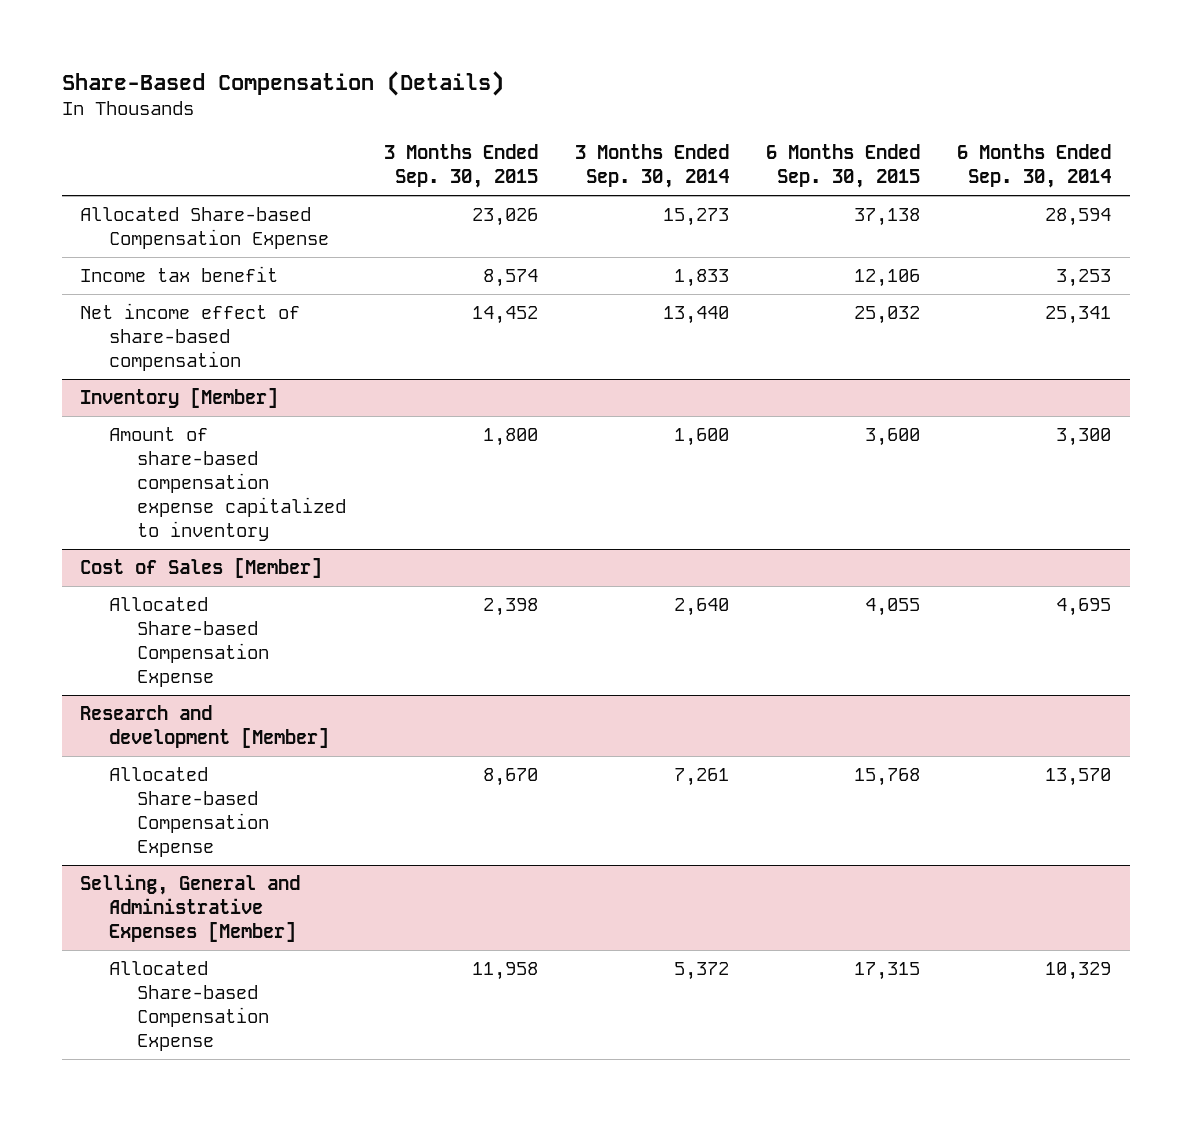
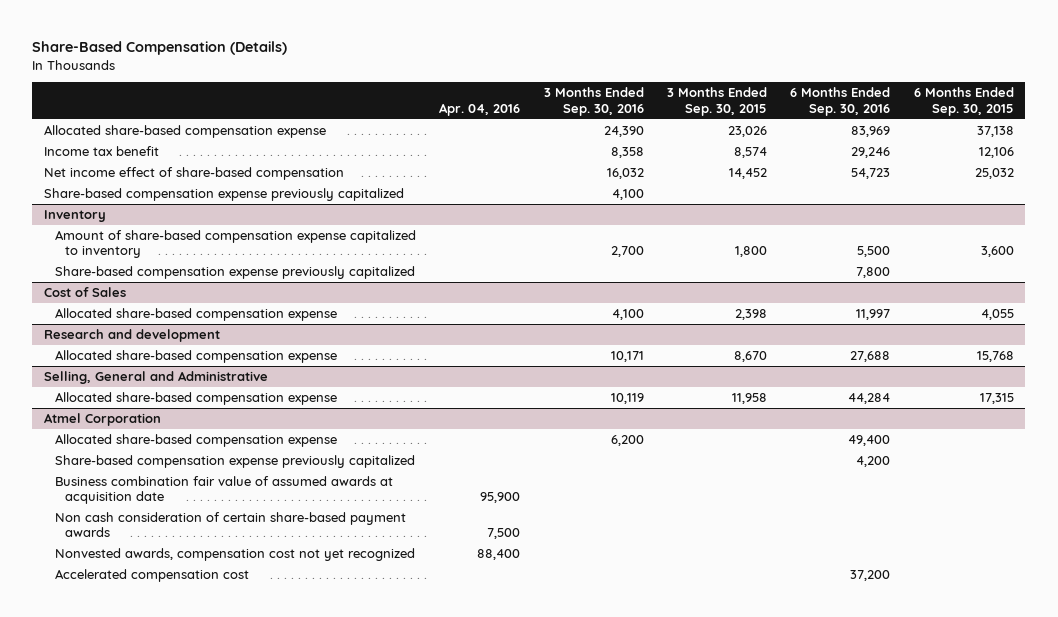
- | 3 Months Ended Sep. 30, 2015 | 3 Months Ended Sep. 30, 2014 | 6 Months Ended Sep. 30, 2015 | 6 Months Ended Sep. 30, 2014
+ | Apr. 04, 2016 | 3 Months Ended Sep. 30, 2016 | 3 Months Ended Sep. 30, 2015 | 6 Months Ended Sep. 30, 2016 | 6 Months Ended Sep. 30, 2015
- Allocated Share-based Compensation Expense | 23,026 | 15,273 | 37,138 | 28,594
+ Allocated share-based compensation expense | | 24,390 | 23,026 | 83,969 | 37,138
- Inventory [Member]
+ Share-based compensation expense previously capitalized | | 4,100 | | |
+ Inventory
- Cost of Sales [Member]
- Allocated Share-based Compensation Expense | 2,398 | 2,640 | 4,055 | 4,695
- Research and development [Member]
- Allocated Share-based Compensation Expense | 8,670 | 7,261 | 15,768 | 13,570
- Selling, General and Administrative Expenses [Member]
- Allocated Share-based Compensation Expense | 11,958 | 5,372 | 17,315 | 10,329
+ Share-based compensation expense previously capitalized | | | | 7,800 |
+ Cost of Sales
+ Allocated share-based compensation expense | | 4,100 | 2,398 | 11,997 | 4,055
+ Research and development
+ Allocated share-based compensation expense | | 10,171 | 8,670 | 27,688 | 15,768
+ Selling, General and Administrative
+ Allocated share-based compensation expense | | 10,119 | 11,958 | 44,284 | 17,315
+ Atmel Corporation
+ Allocated share-based compensation expense | | 6,200 | | 49,400 |
+ Share-based compensation expense previously capitalized | | | | 4,200 |
+ Business combination fair value of assumed awards at acquisition date | 95,900 | | | |
+ Non cash consideration of certain share-based payment awards | 7,500 | | | |
+ Nonvested awards, compensation cost not yet recognized | 88,400 | | | |
+ Accelerated compensation cost | | | | 37,200 |

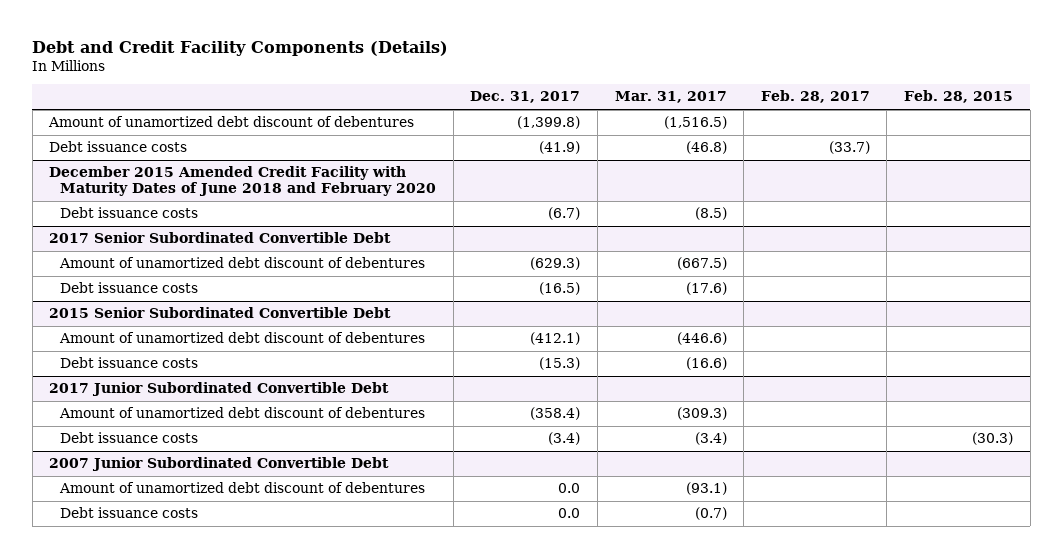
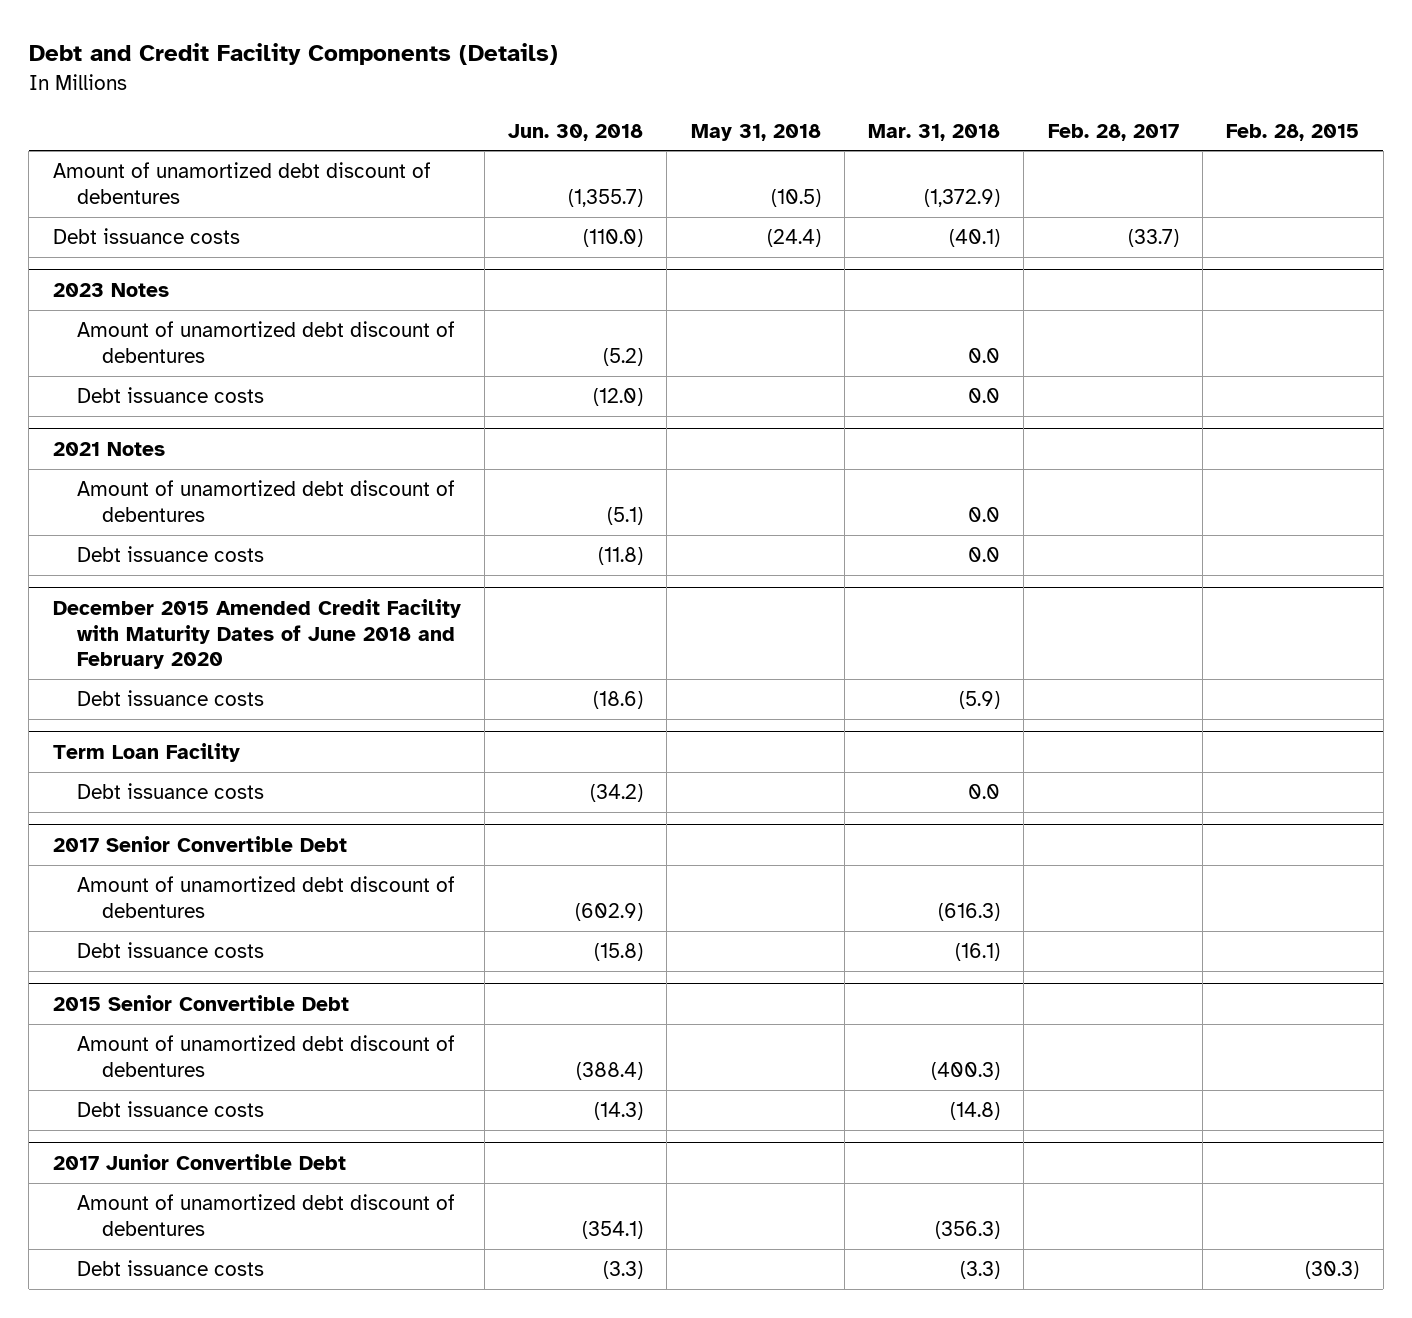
- | Dec. 31, 2017 | Mar. 31, 2017 | Feb. 28, 2017 | Feb. 28, 2015
+ | Jun. 30, 2018 | May 31, 2018 | Mar. 31, 2018 | Feb. 28, 2017 | Feb. 28, 2015
+ 2023 Notes
+ Amount of unamortized debt discount of debentures | (5.2) | | 0.0 | |
+ Debt issuance costs | (12.0) | | 0.0 | |
+ 2021 Notes
+ Amount of unamortized debt discount of debentures | (5.1) | | 0.0 | |
+ Debt issuance costs | (11.8) | | 0.0 | |
- 2017 Senior Subordinated Convertible Debt
+ Term Loan Facility
+ Debt issuance costs | (34.2) | | 0.0 | |
+ 2017 Senior Convertible Debt
- 2015 Senior Subordinated Convertible Debt
+ 2015 Senior Convertible Debt
- 2017 Junior Subordinated Convertible Debt
+ 2017 Junior Convertible Debt
- 2007 Junior Subordinated Convertible Debt
- Amount of unamortized debt discount of debentures | 0.0 | (93.1) | |
- Debt issuance costs | 0.0 | (0.7) | |

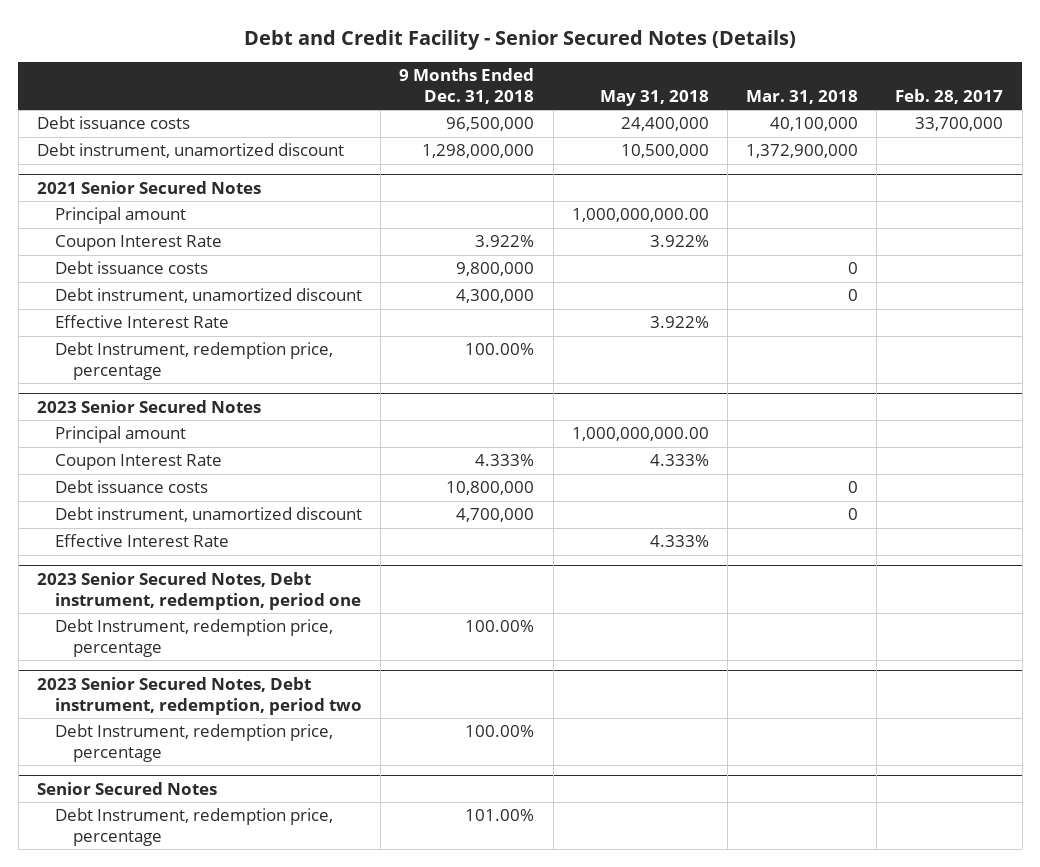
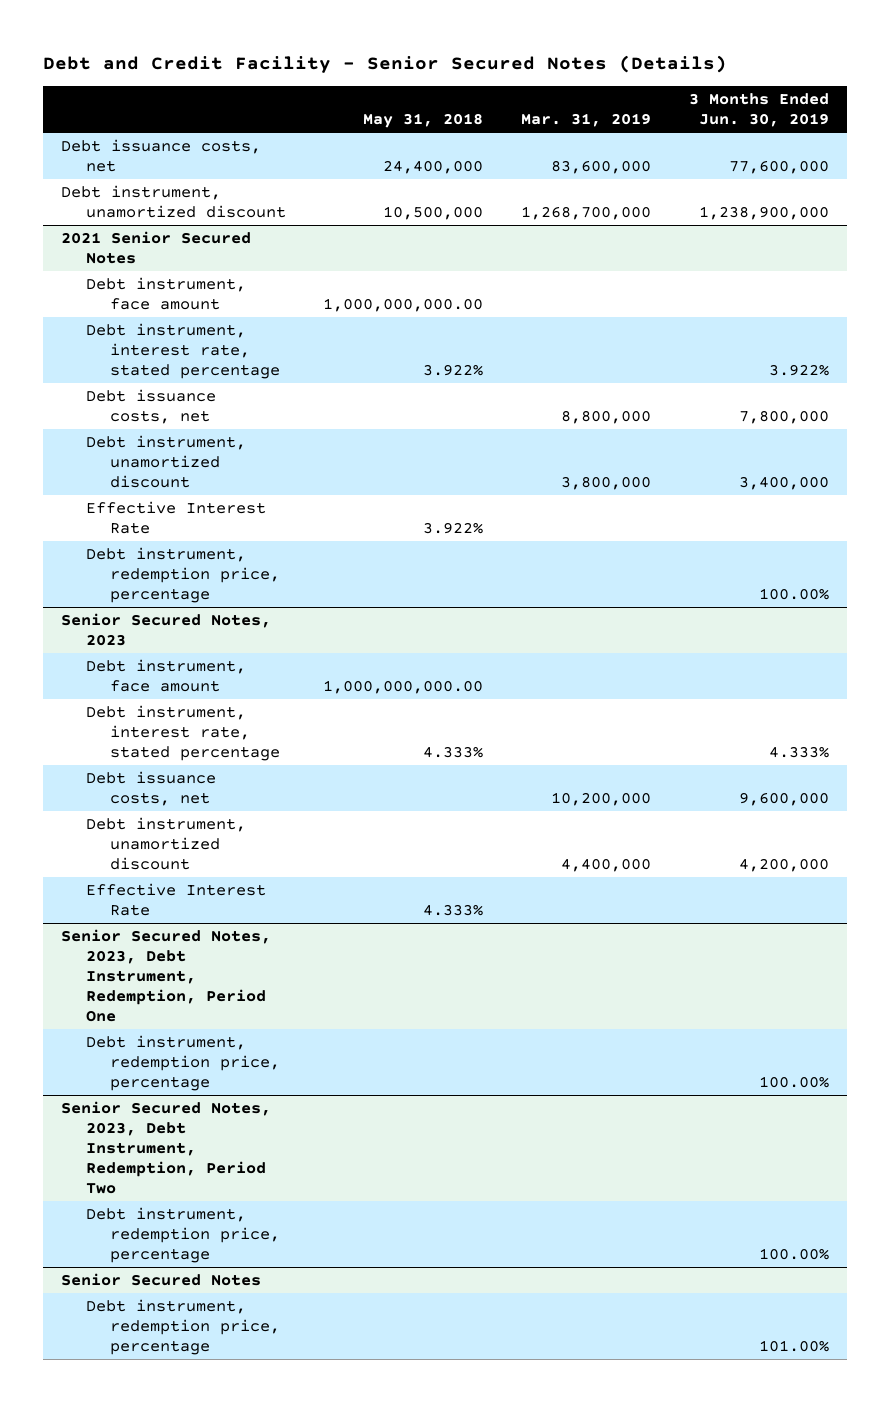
- | 9 Months Ended Dec. 31, 2018 | May 31, 2018 | Mar. 31, 2018 | Feb. 28, 2017
+ | May 31, 2018 | Mar. 31, 2019 | 3 Months Ended Jun. 30, 2019
- Debt issuance costs | 96,500,000 | 24,400,000 | 40,100,000 | 33,700,000
+ Debt issuance costs, net | 24,400,000 | 83,600,000 | 77,600,000
@ 2021 Senior Secured Notes
- Principal amount | | 1,000,000,000.00 | |
- Coupon Interest Rate | 3.922% | 3.922% | |
- Debt issuance costs | 9,800,000 | | 0 |
+ Debt instrument, face amount | 1,000,000,000.00 | |
+ Debt instrument, interest rate, stated percentage | 3.922% | | 3.922%
+ Debt issuance costs, net | | 8,800,000 | 7,800,000
- Debt Instrument, redemption price, percentage | 100.00% | | |
- 2023 Senior Secured Notes
- Principal amount | | 1,000,000,000.00 | |
- Coupon Interest Rate | 4.333% | 4.333% | |
- Debt issuance costs | 10,800,000 | | 0 |
@ 2021 Senior Secured Notes
+ Debt instrument, redemption price, percentage | | | 100.00%
+ Senior Secured Notes, 2023
+ Debt instrument, face amount | 1,000,000,000.00 | |
+ Debt instrument, interest rate, stated percentage | 4.333% | | 4.333%
+ Debt issuance costs, net | | 10,200,000 | 9,600,000
- 2023 Senior Secured Notes, Debt instrument, redemption, period one
- Debt Instrument, redemption price, percentage | 100.00% | | |
- 2023 Senior Secured Notes, Debt instrument, redemption, period two
- Debt Instrument, redemption price, percentage | 100.00% | | |
+ Senior Secured Notes, 2023, Debt Instrument, Redemption, Period One
+ Debt instrument, redemption price, percentage | | | 100.00%
+ Senior Secured Notes, 2023, Debt Instrument, Redemption, Period Two
+ Debt instrument, redemption price, percentage | | | 100.00%
@ Senior Secured Notes
- Debt Instrument, redemption price, percentage | 101.00% | | |
+ Debt instrument, redemption price, percentage | | | 101.00%

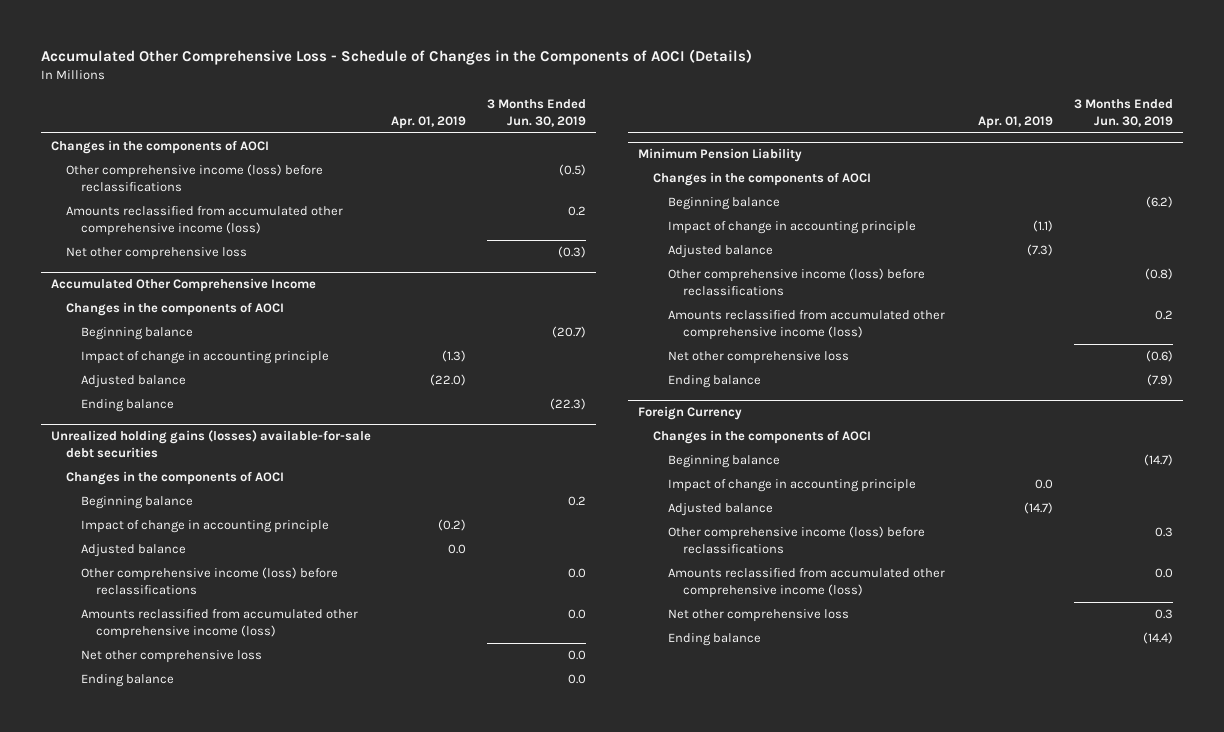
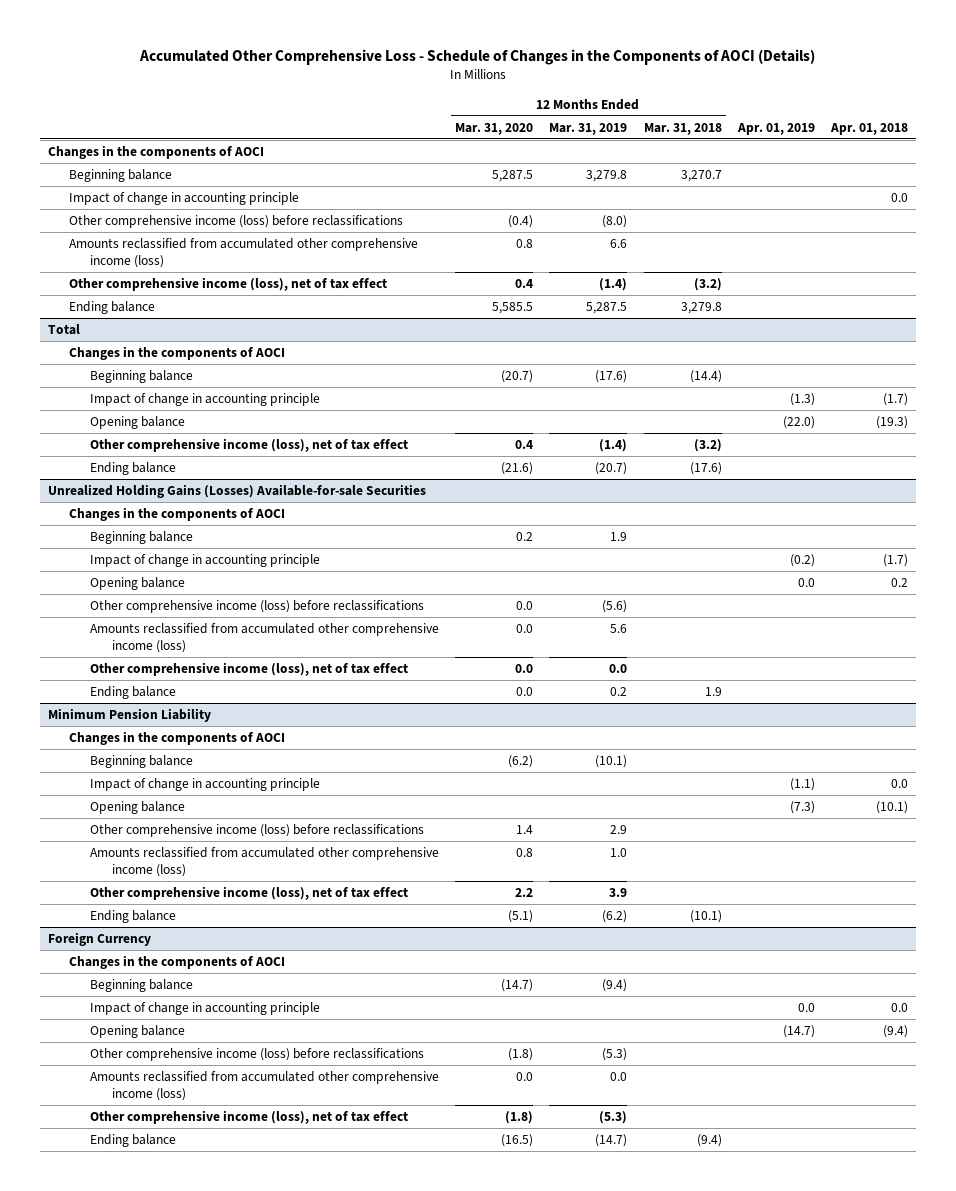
- | Apr. 01, 2019 | 3 Months Ended Jun. 30, 2019
+ | 12 Months Ended Mar. 31, 2020 | 12 Months Ended Mar. 31, 2019 | 12 Months Ended Mar. 31, 2018 | Apr. 01, 2019 | Apr. 01, 2018
+ Beginning balance | 5,287.5 | 3,279.8 | 3,270.7 | |
+ Impact of change in accounting principle | | | | | 0.0
- Net other comprehensive loss | | (0.3)
- Accumulated Other Comprehensive Income
+ Other comprehensive income (loss), net of tax effect | 0.4 | (1.4) | (3.2) | |
+ Ending balance | 5,585.5 | 5,287.5 | 3,279.8 | |
+ Total
- Adjusted balance | (22.0) |
+ Opening balance | | | | (22.0) | (19.3)
+ Other comprehensive income (loss), net of tax effect | 0.4 | (1.4) | (3.2) | |
- Unrealized holding gains (losses) available-for-sale debt securities
+ Unrealized Holding Gains (Losses) Available-for-sale Securities
- Adjusted balance | 0.0 |
+ Opening balance | | | | 0.0 | 0.2
- Net other comprehensive loss | | 0.0
+ Other comprehensive income (loss), net of tax effect | 0.0 | 0.0 | | |
@ Minimum Pension Liability
- Adjusted balance | (7.3) |
+ Opening balance | | | | (7.3) | (10.1)
- Net other comprehensive loss | | (0.6)
+ Other comprehensive income (loss), net of tax effect | 2.2 | 3.9 | | |
@ Foreign Currency
- Adjusted balance | (14.7) |
+ Opening balance | | | | (14.7) | (9.4)
- Net other comprehensive loss | | 0.3
+ Other comprehensive income (loss), net of tax effect | (1.8) | (5.3) | | |

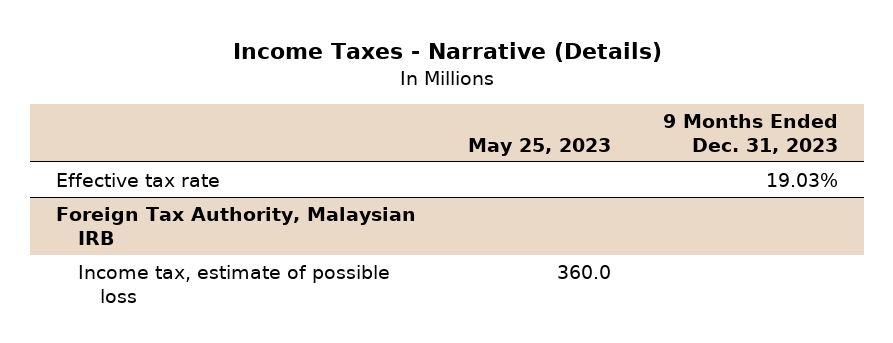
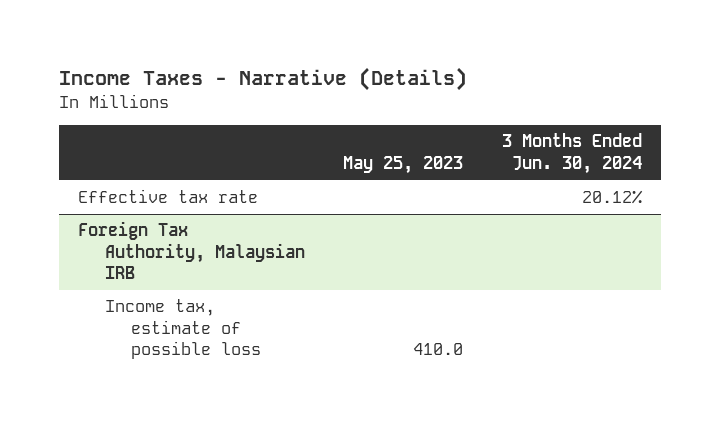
- | May 25, 2023 | 9 Months Ended Dec. 31, 2023
+ | May 25, 2023 | 3 Months Ended Jun. 30, 2024
@ Foreign Tax Authority, Malaysian IRB
- Income tax, estimate of possible loss | 360.0 |
+ Income tax, estimate of possible loss | 410.0 |

